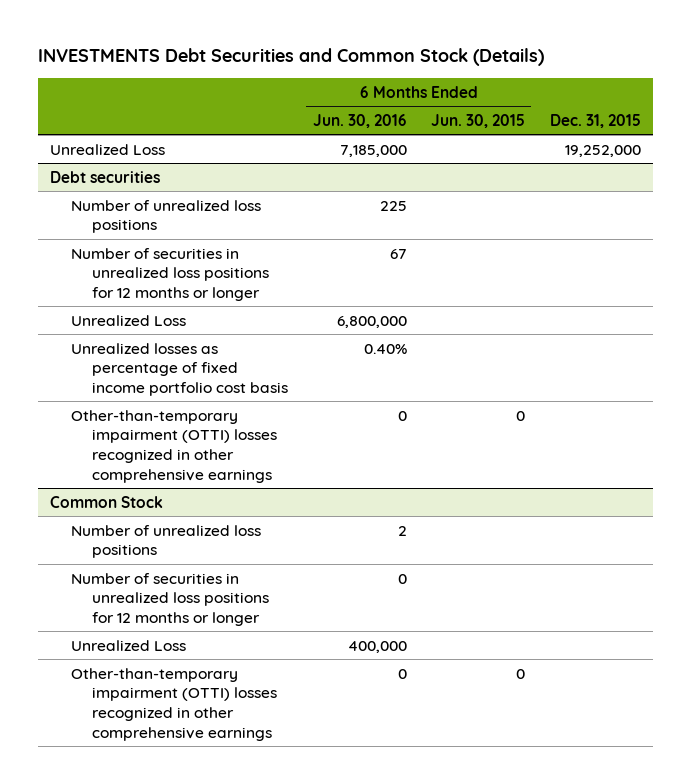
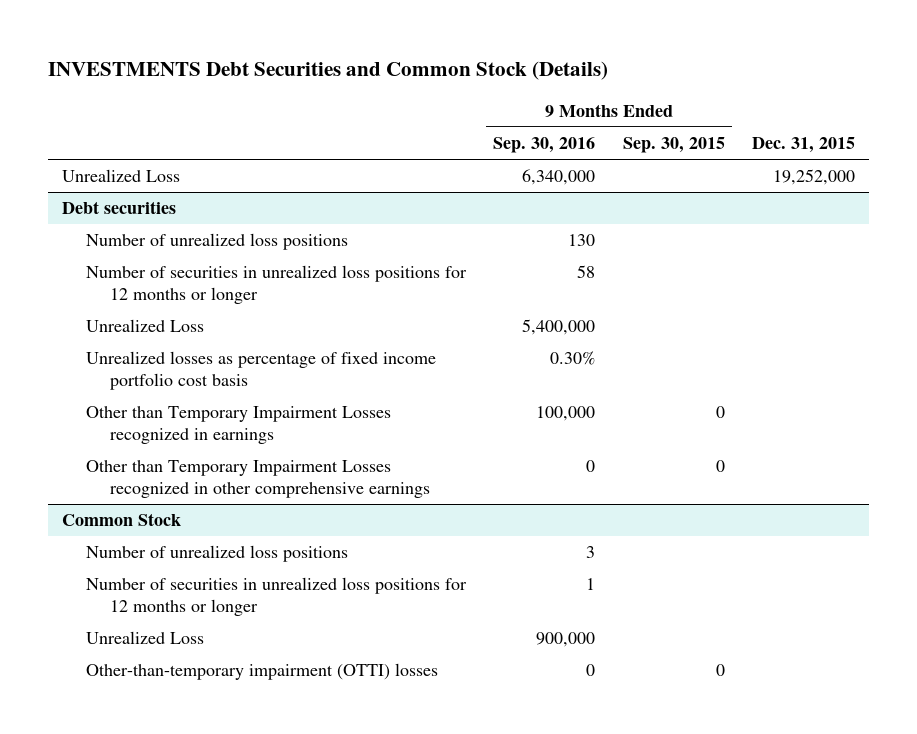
- | 6 Months Ended Jun. 30, 2016 | 6 Months Ended Jun. 30, 2015 | Dec. 31, 2015
+ | 9 Months Ended Sep. 30, 2016 | 9 Months Ended Sep. 30, 2015 | Dec. 31, 2015
@ Debt securities
- Other-than-temporary impairment (OTTI) losses recognized in other comprehensive earnings | 0 | 0 |
+ Other than Temporary Impairment Losses recognized in earnings | 100,000 | 0 |
+ Other than Temporary Impairment Losses recognized in other comprehensive earnings | 0 | 0 |
@ Common Stock
- Other-than-temporary impairment (OTTI) losses recognized in other comprehensive earnings | 0 | 0 |
+ Other-than-temporary impairment (OTTI) losses | 0 | 0 |

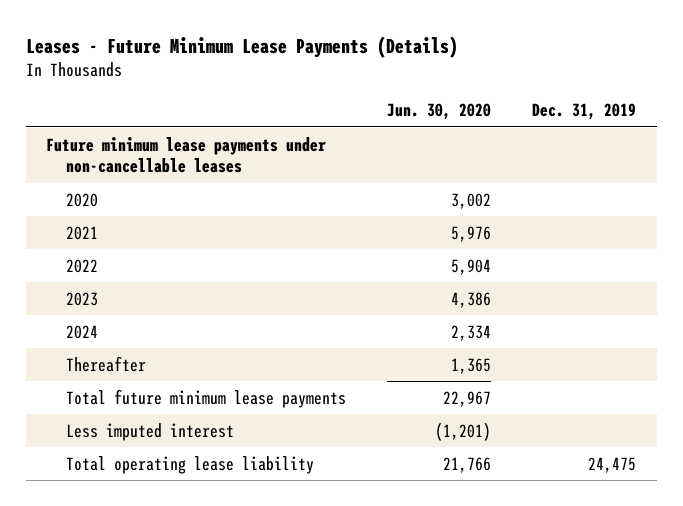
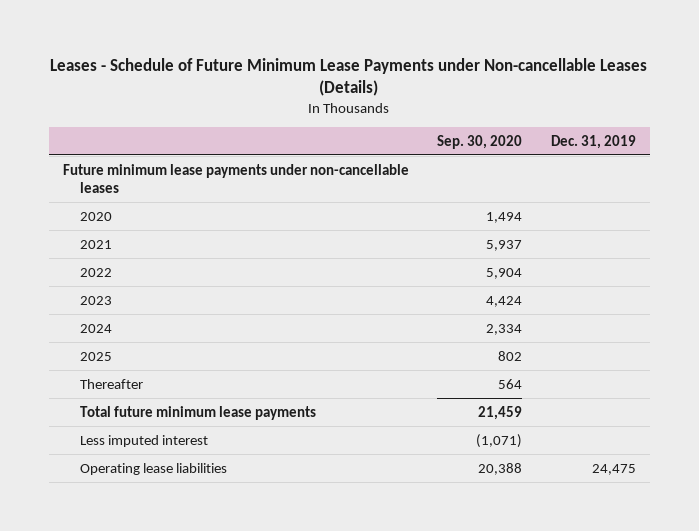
- Leases - Future Minimum Lease Payments (Details)
+ Leases - Schedule of Future Minimum Lease Payments under Non-cancellable Leases (Details)
- | Jun. 30, 2020 | Dec. 31, 2019
+ | Sep. 30, 2020 | Dec. 31, 2019
+ 2025 | 802 |
- Total operating lease liability | 21,766 | 24,475
+ Operating lease liabilities | 20,388 | 24,475

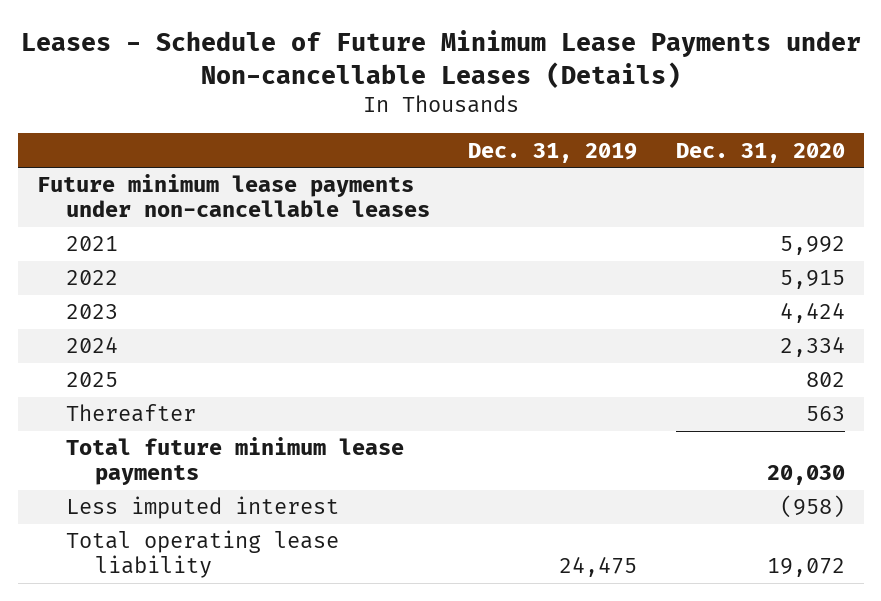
- | Sep. 30, 2020 | Dec. 31, 2019
+ | Dec. 31, 2019 | Dec. 31, 2020
- 2020 | 1,494 |
- Operating lease liabilities | 20,388 | 24,475
+ Total operating lease liability | 24,475 | 19,072

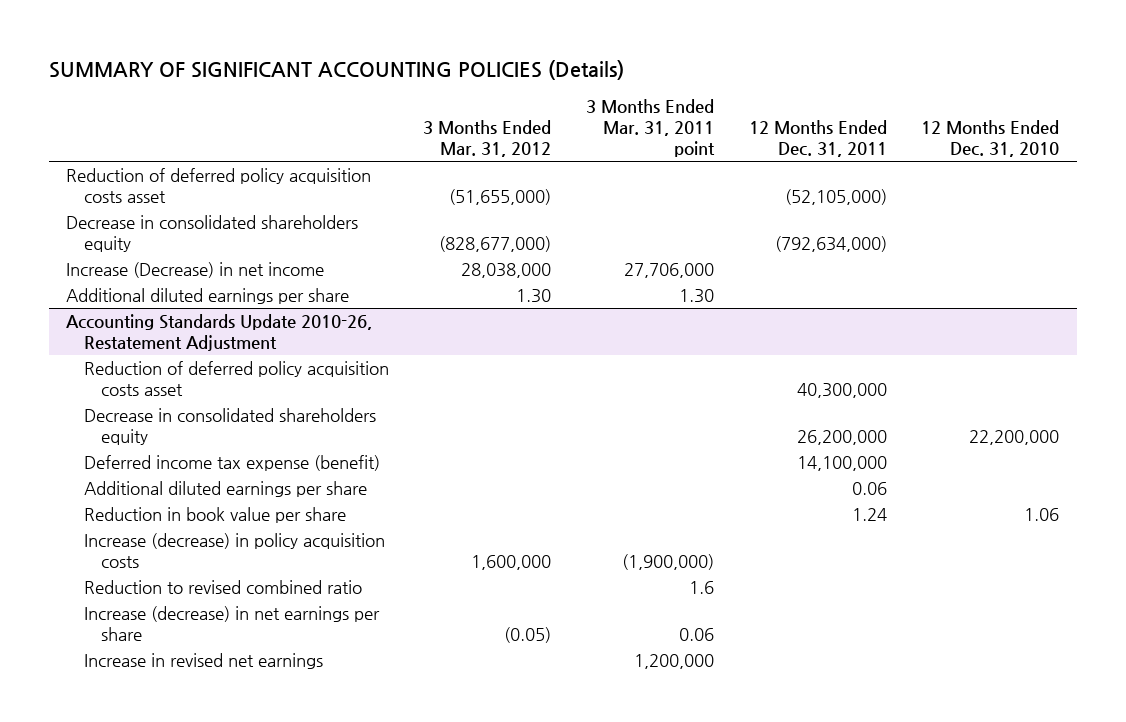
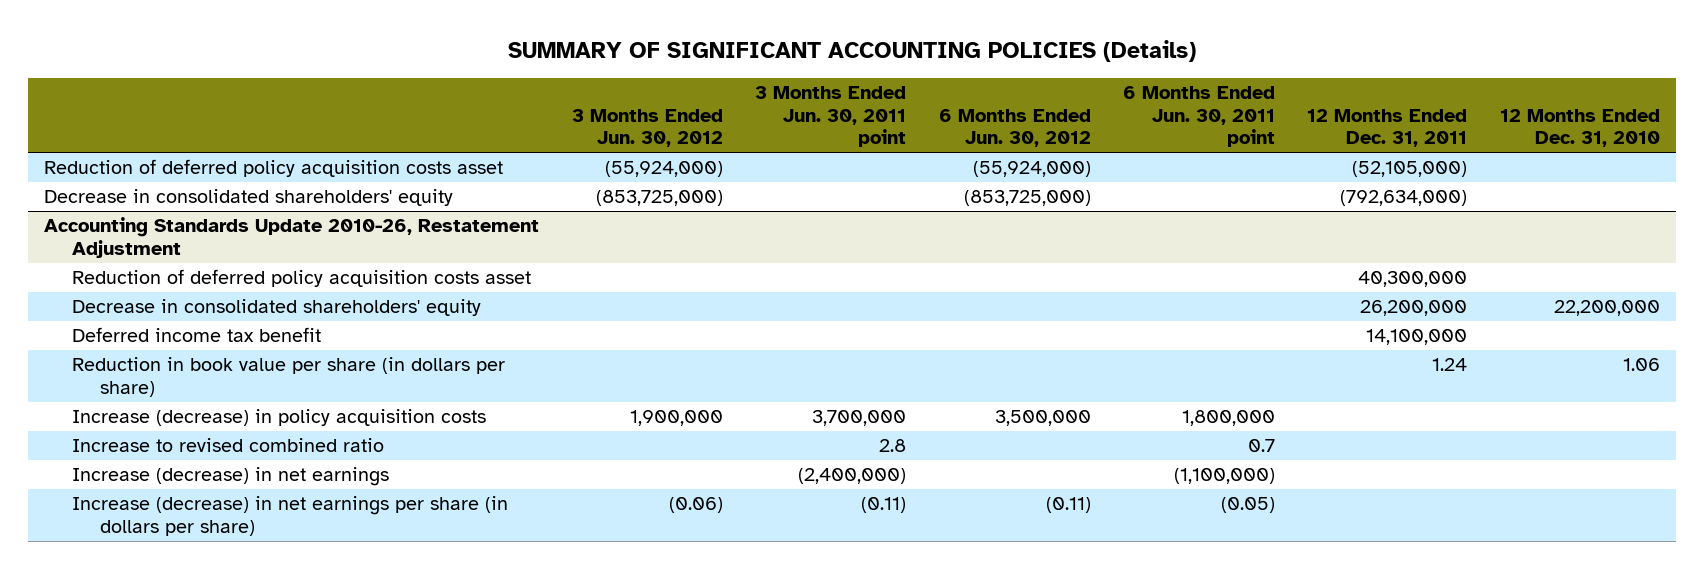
- | 3 Months Ended Mar. 31, 2012 | 3 Months Ended Mar. 31, 2011 point | 12 Months Ended Dec. 31, 2011 | 12 Months Ended Dec. 31, 2010
+ | 3 Months Ended Jun. 30, 2012 | 3 Months Ended Jun. 30, 2011 point | 6 Months Ended Jun. 30, 2012 | 6 Months Ended Jun. 30, 2011 point | 12 Months Ended Dec. 31, 2011 | 12 Months Ended Dec. 31, 2010
- Decrease in consolidated shareholders equity | (828,677,000) | | (792,634,000) |
- Increase (Decrease) in net income | 28,038,000 | 27,706,000 | |
- Additional diluted earnings per share | 1.30 | 1.30 | |
+ Decrease in consolidated shareholders' equity | (853,725,000) | | (853,725,000) | | (792,634,000) |
@ Accounting Standards Update 2010-26, Restatement Adjustment
- Decrease in consolidated shareholders equity | | | 26,200,000 | 22,200,000
- Deferred income tax expense (benefit) | | | 14,100,000 |
- Additional diluted earnings per share | | | 0.06 |
- Reduction in book value per share | | | 1.24 | 1.06
+ Decrease in consolidated shareholders' equity | | | | | 26,200,000 | 22,200,000
+ Deferred income tax benefit | | | | | 14,100,000 |
+ Reduction in book value per share (in dollars per share) | | | | | 1.24 | 1.06
- Reduction to revised combined ratio | | 1.6 | |
- Increase (decrease) in net earnings per share | (0.05) | 0.06 | |
- Increase in revised net earnings | | 1,200,000 | |
+ Increase to revised combined ratio | | 2.8 | | 0.7 | |
+ Increase (decrease) in net earnings | | (2,400,000) | | (1,100,000) | |
+ Increase (decrease) in net earnings per share (in dollars per share) | (0.06) | (0.11) | (0.11) | (0.05) | |

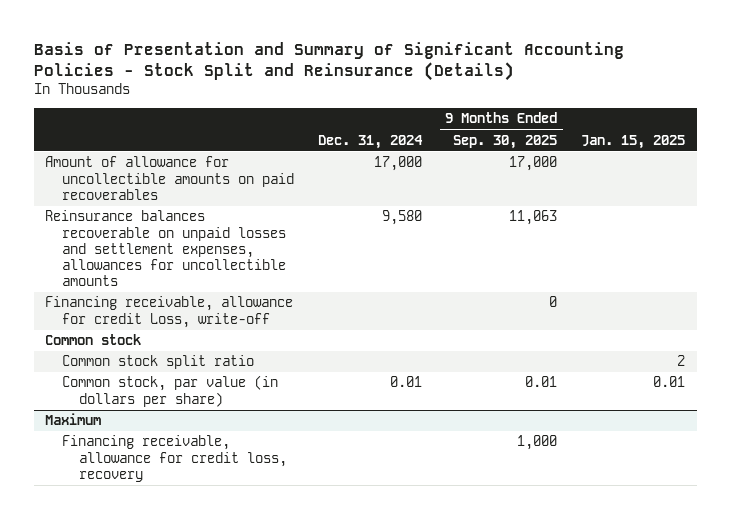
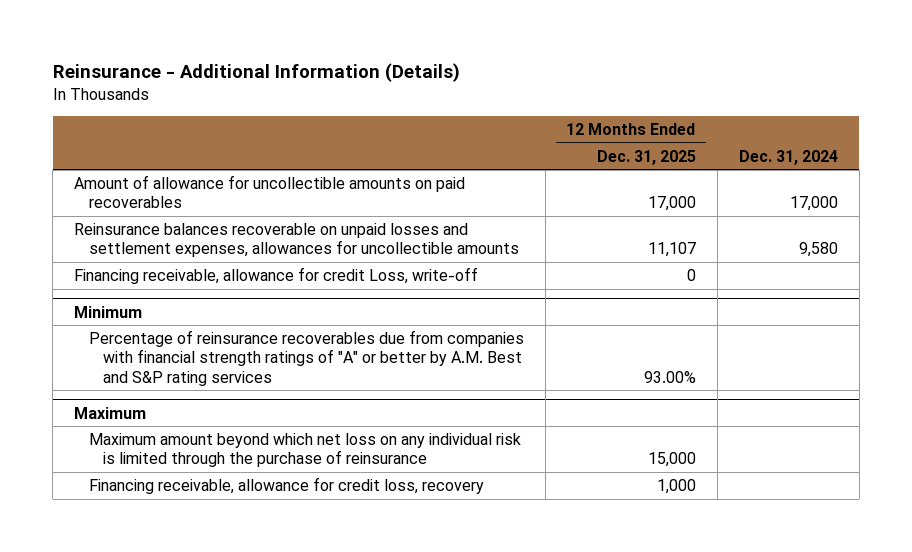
- Basis of Presentation and Summary of Significant Accounting Policies - Stock Split and Reinsurance (Details)
+ Reinsurance - Additional Information (Details)
- | Dec. 31, 2024 | 9 Months Ended Sep. 30, 2025 | Jan. 15, 2025
+ | 12 Months Ended Dec. 31, 2025 | Dec. 31, 2024
- Common stock
- Common stock split ratio | | | 2
- Common stock, par value (in dollars per share) | 0.01 | 0.01 | 0.01
+ Minimum
+ Percentage of reinsurance recoverables due from companies with financial strength ratings of "A" or better by A.M. Best and S&P rating services | 93.00% |
@ Maximum
+ Maximum amount beyond which net loss on any individual risk is limited through the purchase of reinsurance | 15,000 |

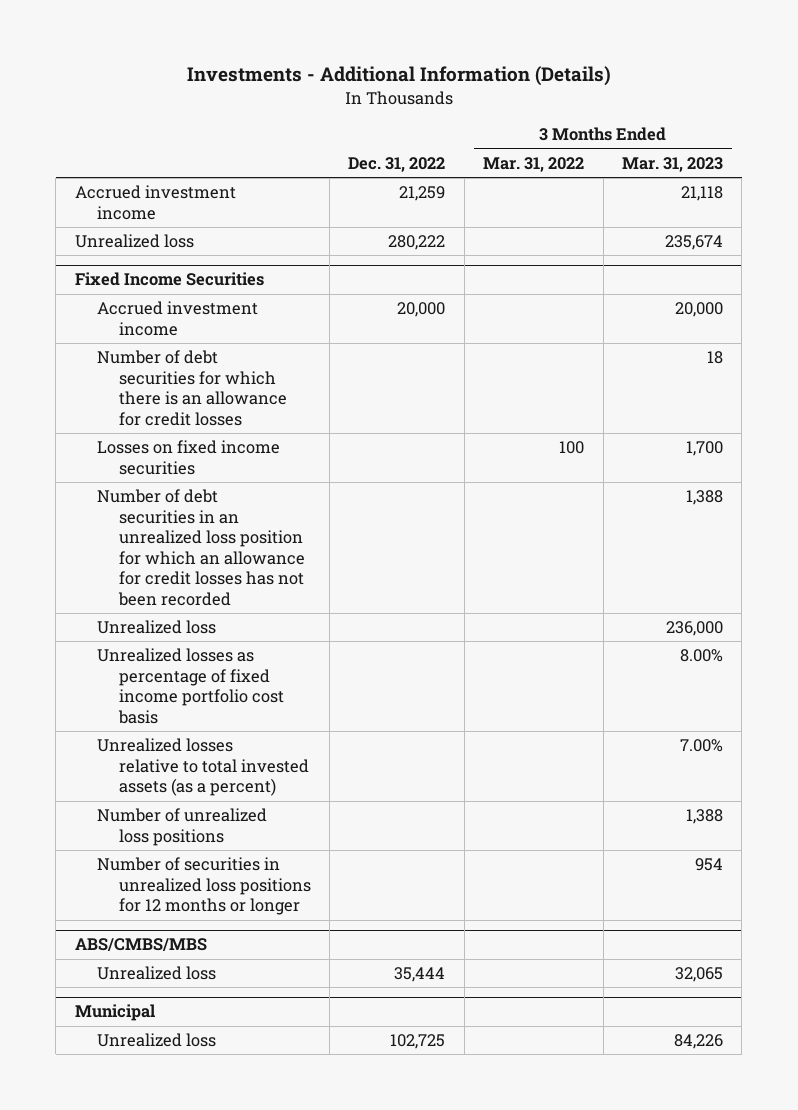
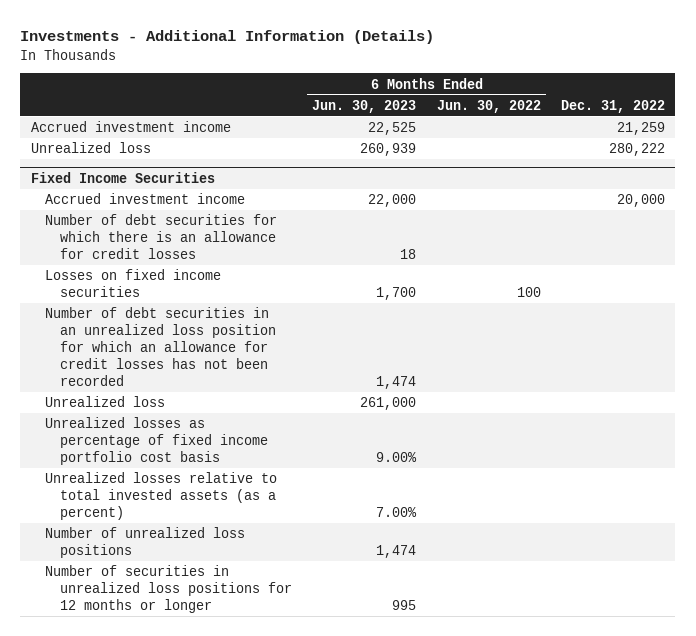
- | Dec. 31, 2022 | 3 Months Ended Mar. 31, 2022 | 3 Months Ended Mar. 31, 2023
+ | 6 Months Ended Jun. 30, 2023 | 6 Months Ended Jun. 30, 2022 | Dec. 31, 2022
- ABS/CMBS/MBS
- Unrealized loss | 35,444 | | 32,065
- Municipal
- Unrealized loss | 102,725 | | 84,226

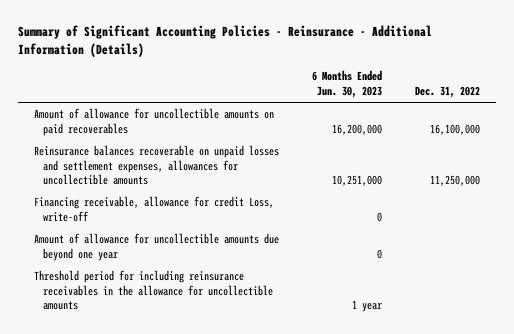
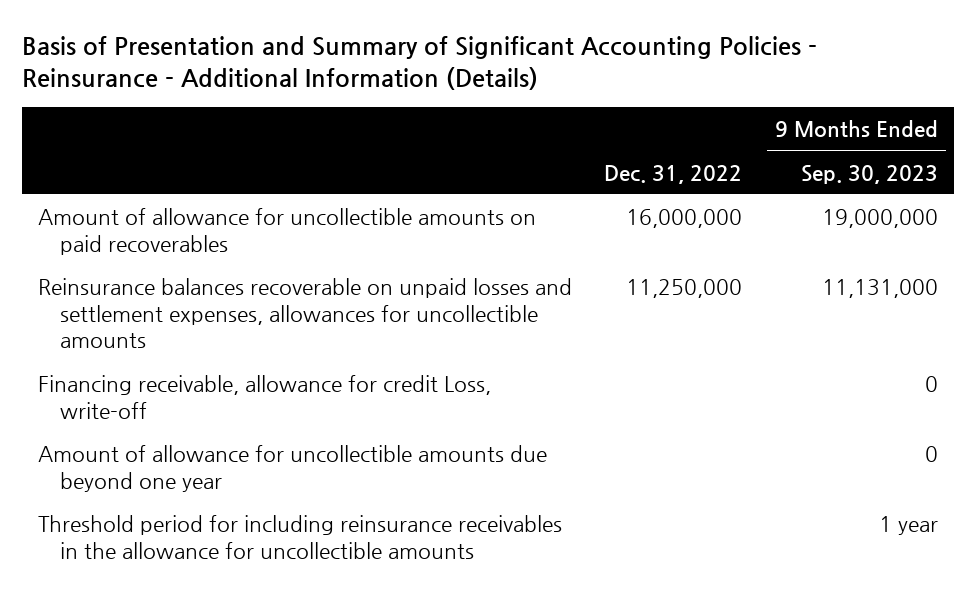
- Summary of Significant Accounting Policies - Reinsurance - Additional Information (Details)
+ Basis of Presentation and Summary of Significant Accounting Policies - Reinsurance - Additional Information (Details)
- | 6 Months Ended Jun. 30, 2023 | Dec. 31, 2022
+ | Dec. 31, 2022 | 9 Months Ended Sep. 30, 2023
- Amount of allowance for uncollectible amounts on paid recoverables | 16,200,000 | 16,100,000
+ Amount of allowance for uncollectible amounts on paid recoverables | 16,000,000 | 19,000,000

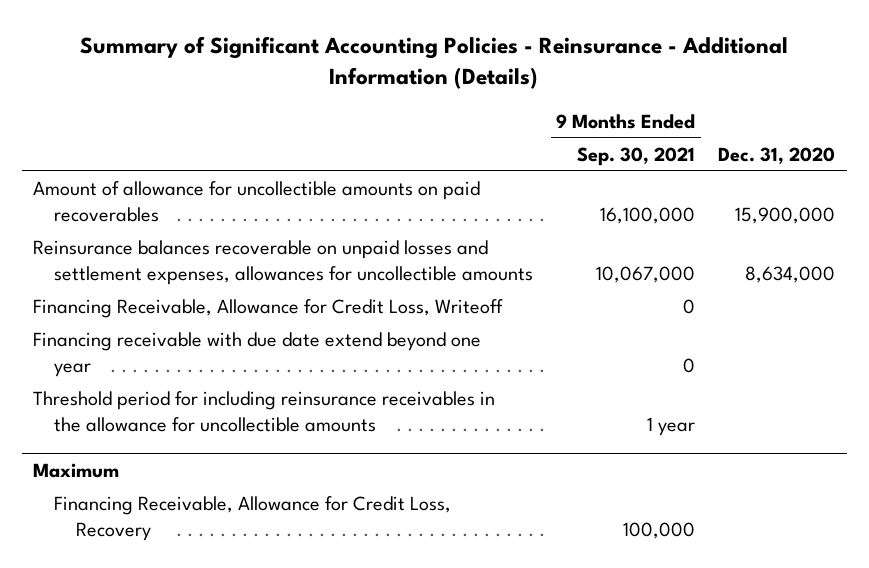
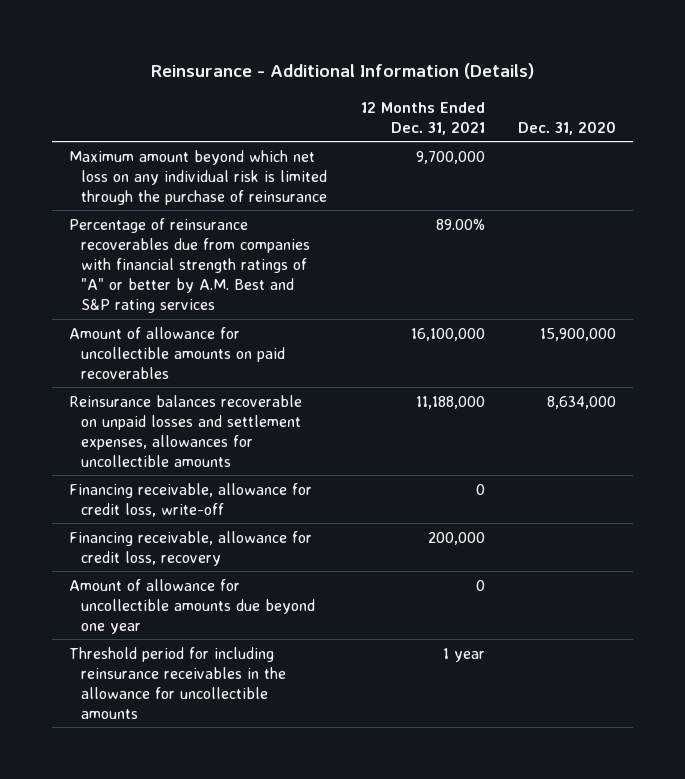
- Summary of Significant Accounting Policies - Reinsurance - Additional Information (Details)
+ Reinsurance - Additional Information (Details)
- | 9 Months Ended Sep. 30, 2021 | Dec. 31, 2020
+ | 12 Months Ended Dec. 31, 2021 | Dec. 31, 2020
+ Maximum amount beyond which net loss on any individual risk is limited through the purchase of reinsurance | 9,700,000 |
+ Percentage of reinsurance recoverables due from companies with financial strength ratings of "A" or better by A.M. Best and S&P rating services | 89.00% |
- Financing Receivable, Allowance for Credit Loss, Writeoff | 0 |
- Financing receivable with due date extend beyond one year | 0 |
+ Financing receivable, allowance for credit loss, write-off | 0 |
+ Financing receivable, allowance for credit loss, recovery | 200,000 |
+ Amount of allowance for uncollectible amounts due beyond one year | 0 |
- Maximum
- Financing Receivable, Allowance for Credit Loss, Recovery | 100,000 |

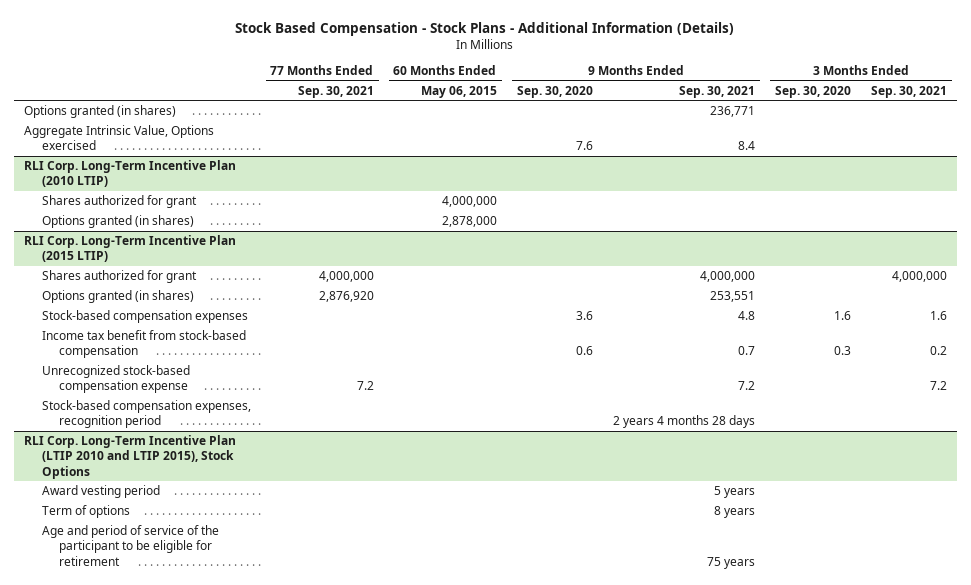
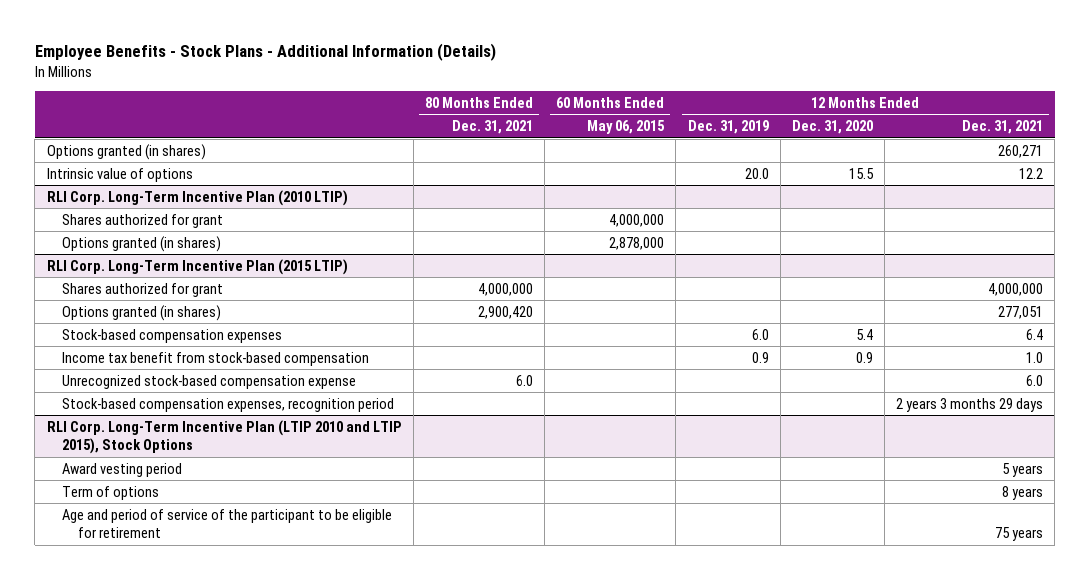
- Stock Based Compensation - Stock Plans - Additional Information (Details)
+ Employee Benefits - Stock Plans - Additional Information (Details)
- | 77 Months Ended Sep. 30, 2021 | 60 Months Ended May 06, 2015 | 9 Months Ended Sep. 30, 2020 | 9 Months Ended Sep. 30, 2021 | 3 Months Ended Sep. 30, 2020 | 3 Months Ended Sep. 30, 2021
+ | 80 Months Ended Dec. 31, 2021 | 60 Months Ended May 06, 2015 | 12 Months Ended Dec. 31, 2019 | 12 Months Ended Dec. 31, 2020 | 12 Months Ended Dec. 31, 2021
- Aggregate Intrinsic Value, Options exercised | | | 7.6 | 8.4 | |
+ Intrinsic value of options | | | 20.0 | 15.5 | 12.2

